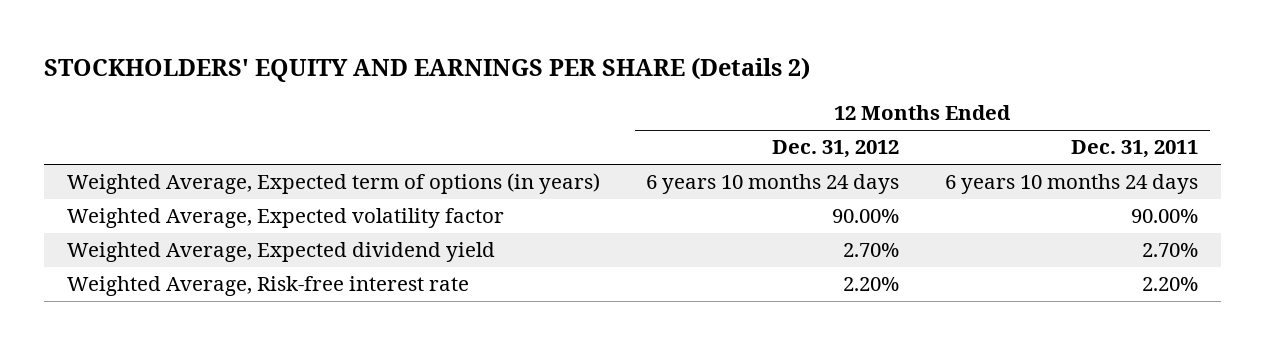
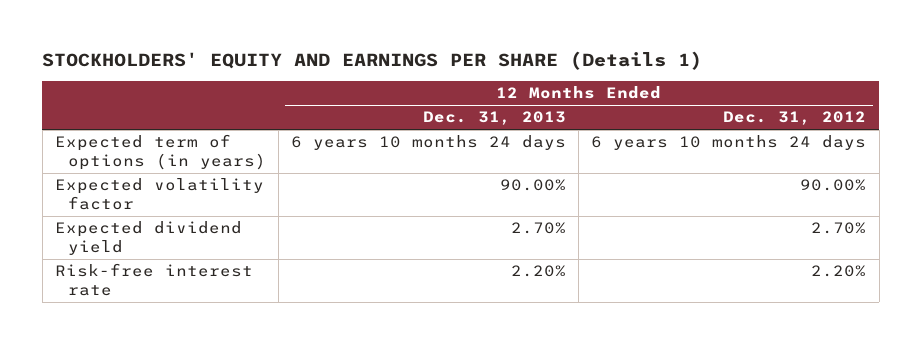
- STOCKHOLDERS' EQUITY AND EARNINGS PER SHARE (Details 2)
+ STOCKHOLDERS' EQUITY AND EARNINGS PER SHARE (Details 1)
- | 12 Months Ended Dec. 31, 2012 | 12 Months Ended Dec. 31, 2011
+ | 12 Months Ended Dec. 31, 2013 | 12 Months Ended Dec. 31, 2012
- Weighted Average, Expected term of options (in years) | 6 years 10 months 24 days | 6 years 10 months 24 days
- Weighted Average, Expected volatility factor | 90.00% | 90.00%
- Weighted Average, Expected dividend yield | 2.70% | 2.70%
- Weighted Average, Risk-free interest rate | 2.20% | 2.20%
+ Expected term of options (in years) | 6 years 10 months 24 days | 6 years 10 months 24 days
+ Expected volatility factor | 90.00% | 90.00%
+ Expected dividend yield | 2.70% | 2.70%
+ Risk-free interest rate | 2.20% | 2.20%

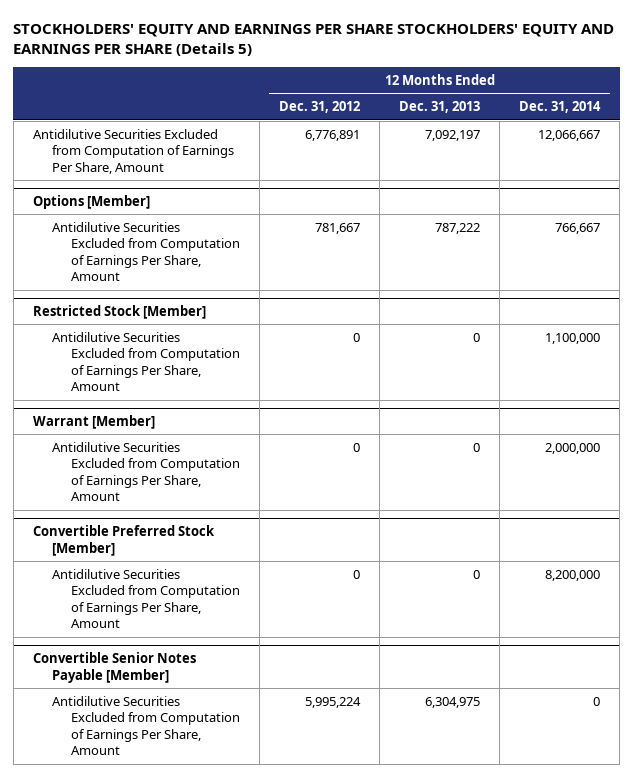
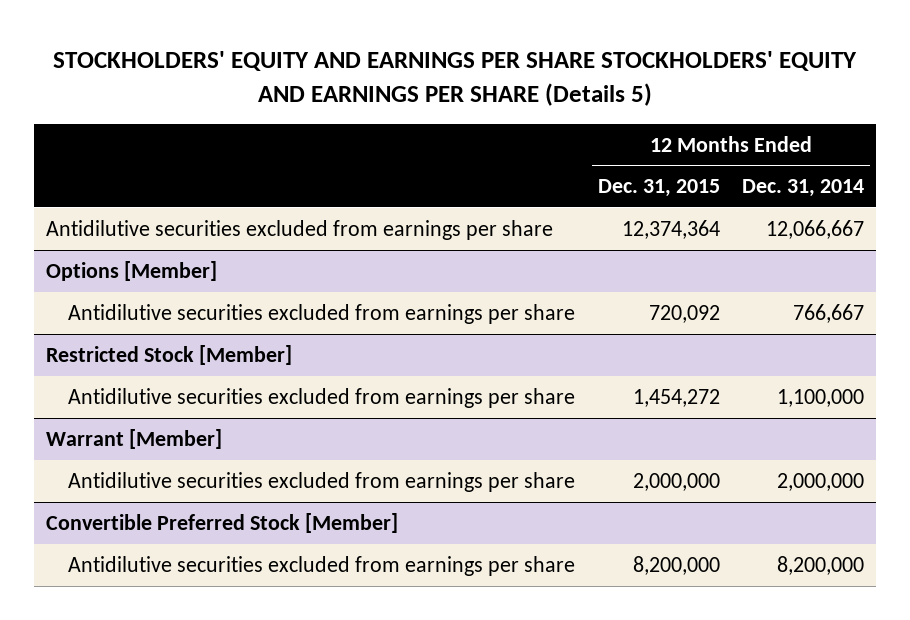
- | 12 Months Ended Dec. 31, 2012 | 12 Months Ended Dec. 31, 2013 | 12 Months Ended Dec. 31, 2014
+ | 12 Months Ended Dec. 31, 2015 | 12 Months Ended Dec. 31, 2014
- Antidilutive Securities Excluded from Computation of Earnings Per Share, Amount | 6,776,891 | 7,092,197 | 12,066,667
+ Antidilutive securities excluded from earnings per share | 12,374,364 | 12,066,667
@ Options [Member]
- Antidilutive Securities Excluded from Computation of Earnings Per Share, Amount | 781,667 | 787,222 | 766,667
+ Antidilutive securities excluded from earnings per share | 720,092 | 766,667
@ Restricted Stock [Member]
- Antidilutive Securities Excluded from Computation of Earnings Per Share, Amount | 0 | 0 | 1,100,000
+ Antidilutive securities excluded from earnings per share | 1,454,272 | 1,100,000
@ Warrant [Member]
- Antidilutive Securities Excluded from Computation of Earnings Per Share, Amount | 0 | 0 | 2,000,000
+ Antidilutive securities excluded from earnings per share | 2,000,000 | 2,000,000
@ Convertible Preferred Stock [Member]
- Antidilutive Securities Excluded from Computation of Earnings Per Share, Amount | 0 | 0 | 8,200,000
- Convertible Senior Notes Payable [Member]
- Antidilutive Securities Excluded from Computation of Earnings Per Share, Amount | 5,995,224 | 6,304,975 | 0
@ Convertible Preferred Stock [Member]
+ Antidilutive securities excluded from earnings per share | 8,200,000 | 8,200,000

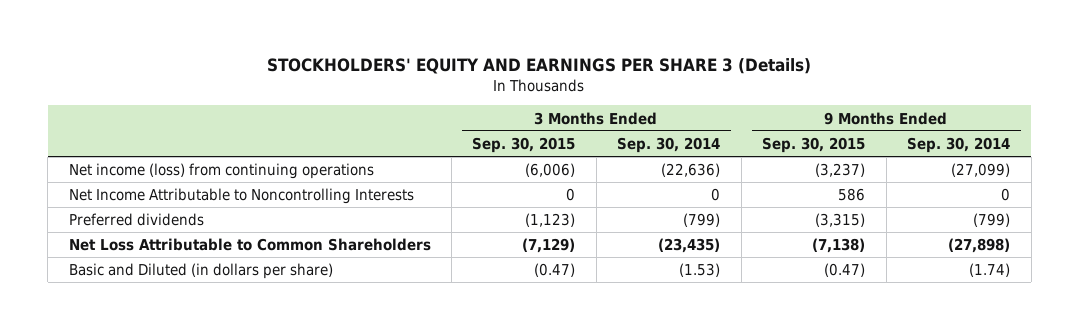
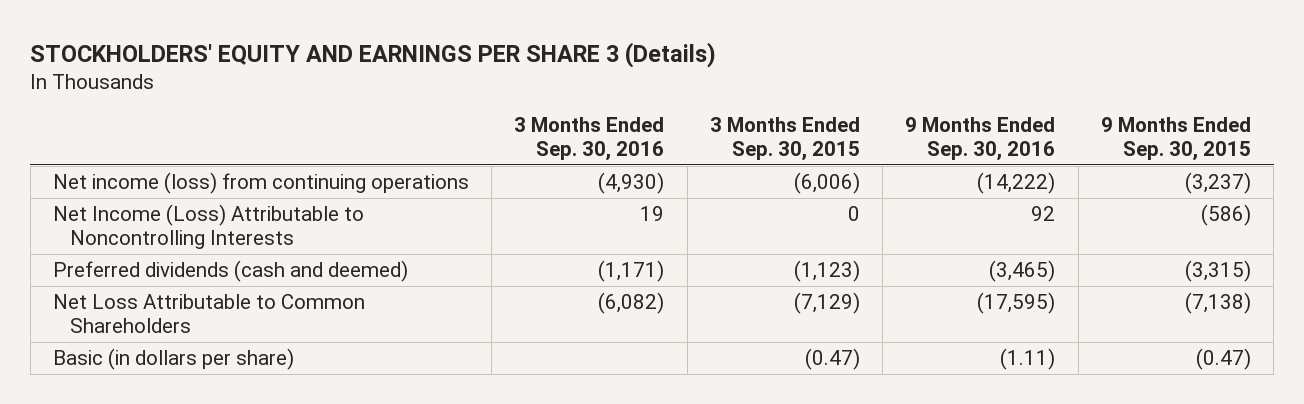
- | 3 Months Ended Sep. 30, 2015 | 3 Months Ended Sep. 30, 2014 | 9 Months Ended Sep. 30, 2015 | 9 Months Ended Sep. 30, 2014
+ | 3 Months Ended Sep. 30, 2016 | 3 Months Ended Sep. 30, 2015 | 9 Months Ended Sep. 30, 2016 | 9 Months Ended Sep. 30, 2015
- Net Income Attributable to Noncontrolling Interests | 0 | 0 | 586 | 0
- Preferred dividends | (1,123) | (799) | (3,315) | (799)
+ Net Income (Loss) Attributable to Noncontrolling Interests | 19 | 0 | 92 | (586)
+ Preferred dividends (cash and deemed) | (1,171) | (1,123) | (3,465) | (3,315)
- Basic and Diluted (in dollars per share) | (0.47) | (1.53) | (0.47) | (1.74)
+ Basic (in dollars per share) | | (0.47) | (1.11) | (0.47)

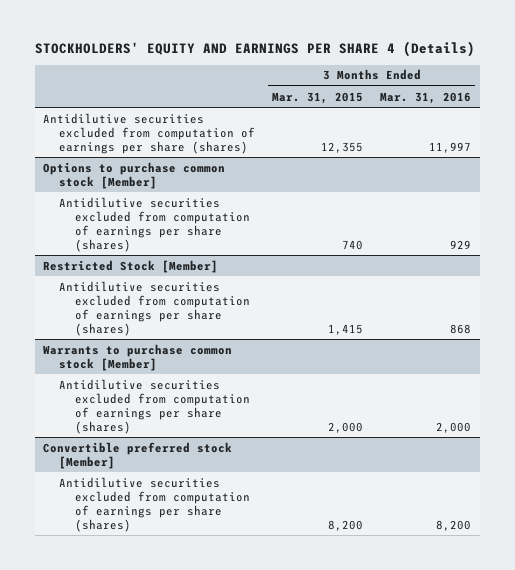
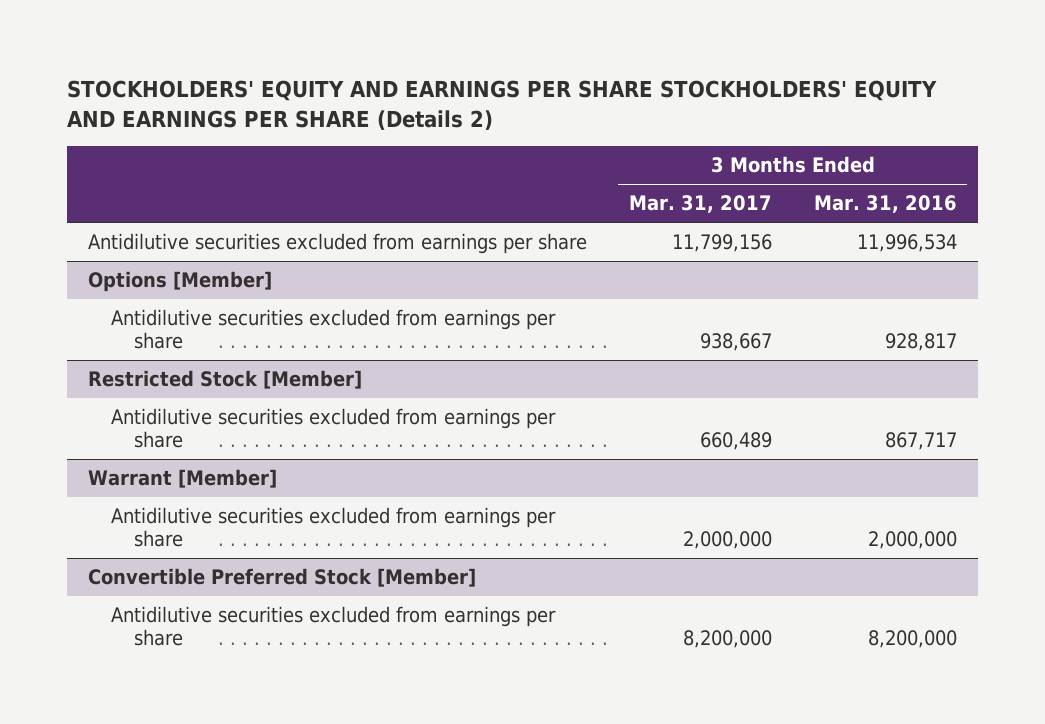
- STOCKHOLDERS' EQUITY AND EARNINGS PER SHARE 4 (Details)
+ STOCKHOLDERS' EQUITY AND EARNINGS PER SHARE STOCKHOLDERS' EQUITY AND EARNINGS PER SHARE (Details 2)
- | 3 Months Ended Mar. 31, 2015 | 3 Months Ended Mar. 31, 2016
+ | 3 Months Ended Mar. 31, 2017 | 3 Months Ended Mar. 31, 2016
- Antidilutive securities excluded from computation of earnings per share (shares) | 12,355 | 11,997
- Options to purchase common stock [Member]
- Antidilutive securities excluded from computation of earnings per share (shares) | 740 | 929
+ Antidilutive securities excluded from earnings per share | 11,799,156 | 11,996,534
+ Options [Member]
+ Antidilutive securities excluded from earnings per share | 938,667 | 928,817
@ Restricted Stock [Member]
- Antidilutive securities excluded from computation of earnings per share (shares) | 1,415 | 868
- Warrants to purchase common stock [Member]
- Antidilutive securities excluded from computation of earnings per share (shares) | 2,000 | 2,000
- Convertible preferred stock [Member]
- Antidilutive securities excluded from computation of earnings per share (shares) | 8,200 | 8,200
@ Restricted Stock [Member]
+ Antidilutive securities excluded from earnings per share | 660,489 | 867,717
+ Warrant [Member]
+ Antidilutive securities excluded from earnings per share | 2,000,000 | 2,000,000
+ Convertible Preferred Stock [Member]
+ Antidilutive securities excluded from earnings per share | 8,200,000 | 8,200,000

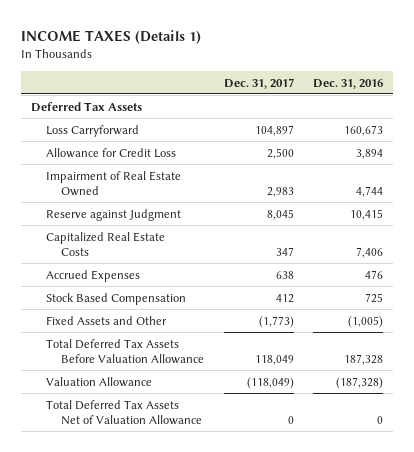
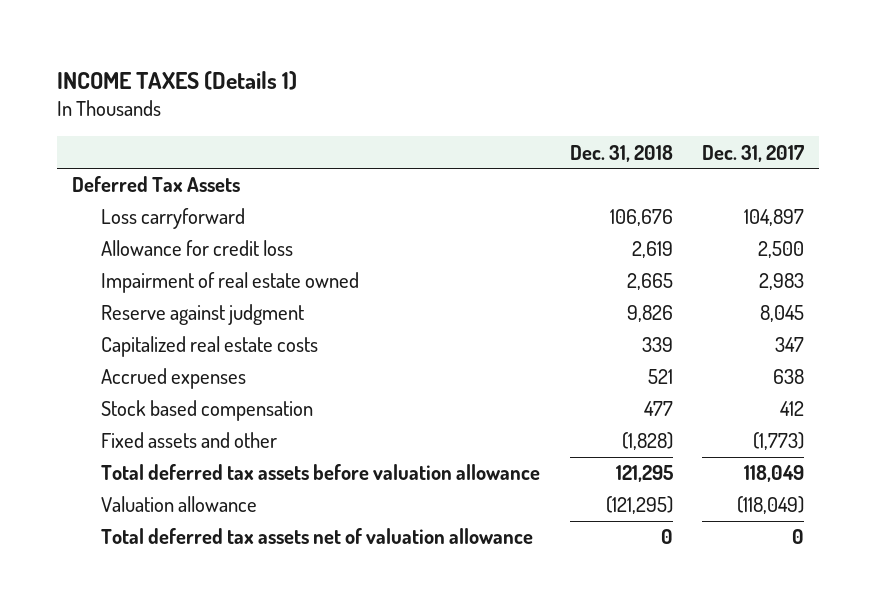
- | Dec. 31, 2017 | Dec. 31, 2016
+ | Dec. 31, 2018 | Dec. 31, 2017
- Loss Carryforward | 104,897 | 160,673
- Allowance for Credit Loss | 2,500 | 3,894
- Impairment of Real Estate Owned | 2,983 | 4,744
- Reserve against Judgment | 8,045 | 10,415
- Capitalized Real Estate Costs | 347 | 7,406
- Accrued Expenses | 638 | 476
- Stock Based Compensation | 412 | 725
- Fixed Assets and Other | (1,773) | (1,005)
- Total Deferred Tax Assets Before Valuation Allowance | 118,049 | 187,328
- Valuation Allowance | (118,049) | (187,328)
- Total Deferred Tax Assets Net of Valuation Allowance | 0 | 0
+ Loss carryforward | 106,676 | 104,897
+ Allowance for credit loss | 2,619 | 2,500
+ Impairment of real estate owned | 2,665 | 2,983
+ Reserve against judgment | 9,826 | 8,045
+ Capitalized real estate costs | 339 | 347
+ Accrued expenses | 521 | 638
+ Stock based compensation | 477 | 412
+ Fixed assets and other | (1,828) | (1,773)
+ Total deferred tax assets before valuation allowance | 121,295 | 118,049
+ Valuation allowance | (121,295) | (118,049)
+ Total deferred tax assets net of valuation allowance | 0 | 0

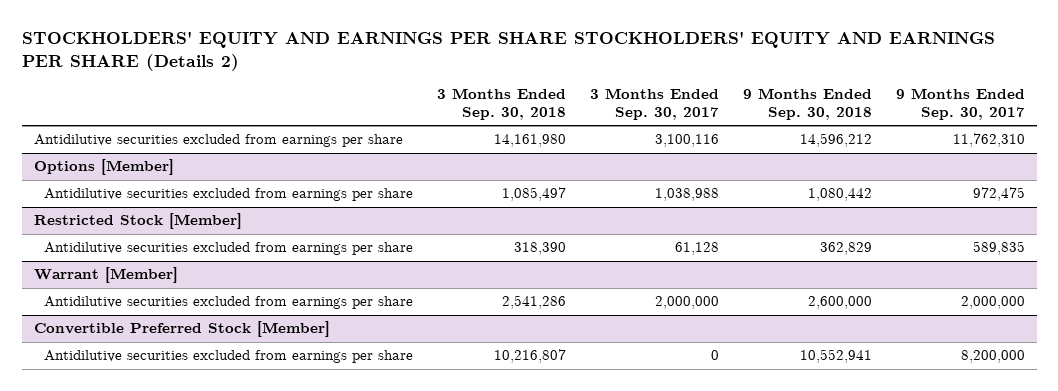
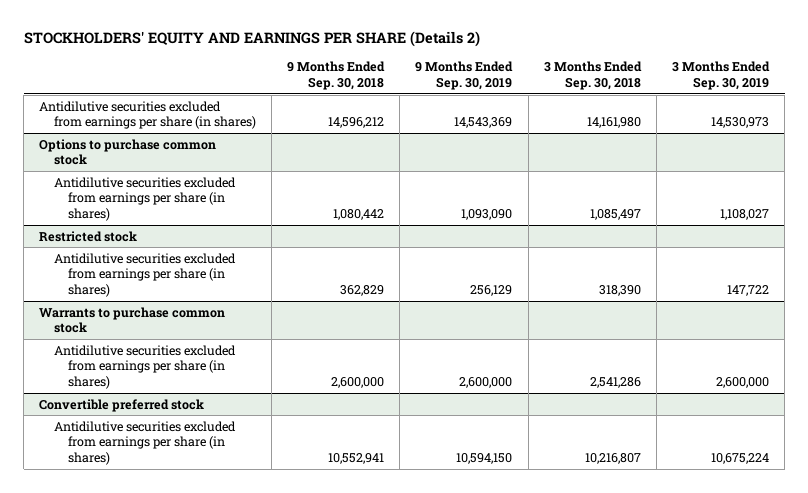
- STOCKHOLDERS' EQUITY AND EARNINGS PER SHARE STOCKHOLDERS' EQUITY AND EARNINGS PER SHARE (Details 2)
+ STOCKHOLDERS' EQUITY AND EARNINGS PER SHARE (Details 2)
- | 3 Months Ended Sep. 30, 2018 | 3 Months Ended Sep. 30, 2017 | 9 Months Ended Sep. 30, 2018 | 9 Months Ended Sep. 30, 2017
+ | 9 Months Ended Sep. 30, 2018 | 9 Months Ended Sep. 30, 2019 | 3 Months Ended Sep. 30, 2018 | 3 Months Ended Sep. 30, 2019
- Antidilutive securities excluded from earnings per share | 14,161,980 | 3,100,116 | 14,596,212 | 11,762,310
- Options [Member]
- Antidilutive securities excluded from earnings per share | 1,085,497 | 1,038,988 | 1,080,442 | 972,475
- Restricted Stock [Member]
- Antidilutive securities excluded from earnings per share | 318,390 | 61,128 | 362,829 | 589,835
- Warrant [Member]
- Antidilutive securities excluded from earnings per share | 2,541,286 | 2,000,000 | 2,600,000 | 2,000,000
- Convertible Preferred Stock [Member]
- Antidilutive securities excluded from earnings per share | 10,216,807 | 0 | 10,552,941 | 8,200,000
+ Antidilutive securities excluded from earnings per share (in shares) | 14,596,212 | 14,543,369 | 14,161,980 | 14,530,973
+ Options to purchase common stock
+ Antidilutive securities excluded from earnings per share (in shares) | 1,080,442 | 1,093,090 | 1,085,497 | 1,108,027
+ Restricted stock
+ Antidilutive securities excluded from earnings per share (in shares) | 362,829 | 256,129 | 318,390 | 147,722
+ Warrants to purchase common stock
+ Antidilutive securities excluded from earnings per share (in shares) | 2,600,000 | 2,600,000 | 2,541,286 | 2,600,000
+ Convertible preferred stock
+ Antidilutive securities excluded from earnings per share (in shares) | 10,552,941 | 10,594,150 | 10,216,807 | 10,675,224

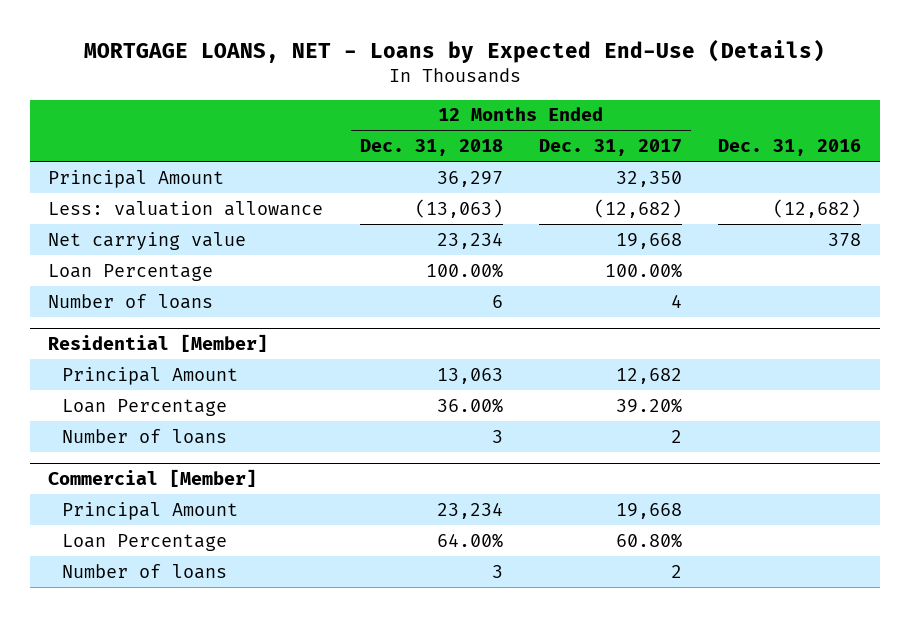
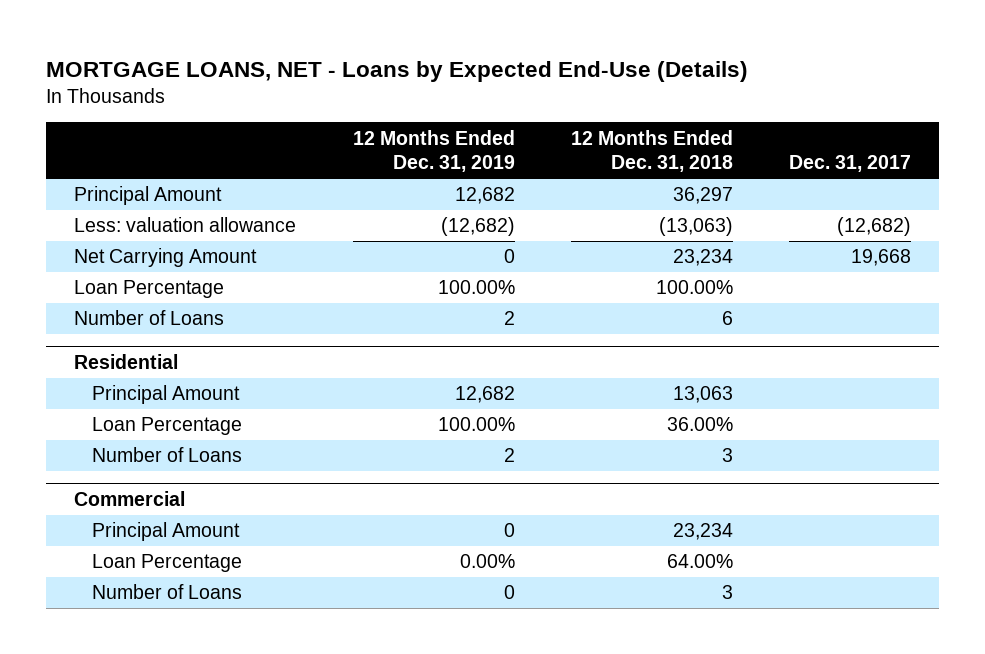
- | 12 Months Ended Dec. 31, 2018 | 12 Months Ended Dec. 31, 2017 | Dec. 31, 2016
+ | 12 Months Ended Dec. 31, 2019 | 12 Months Ended Dec. 31, 2018 | Dec. 31, 2017
- Net carrying value | 23,234 | 19,668 | 378
+ Net Carrying Amount | 0 | 23,234 | 19,668
- Number of loans | 6 | 4 |
- Residential [Member]
+ Number of Loans | 2 | 6 |
+ Residential
- Number of loans | 3 | 2 |
- Commercial [Member]
+ Number of Loans | 2 | 3 |
+ Commercial
- Number of loans | 3 | 2 |
+ Number of Loans | 0 | 3 |

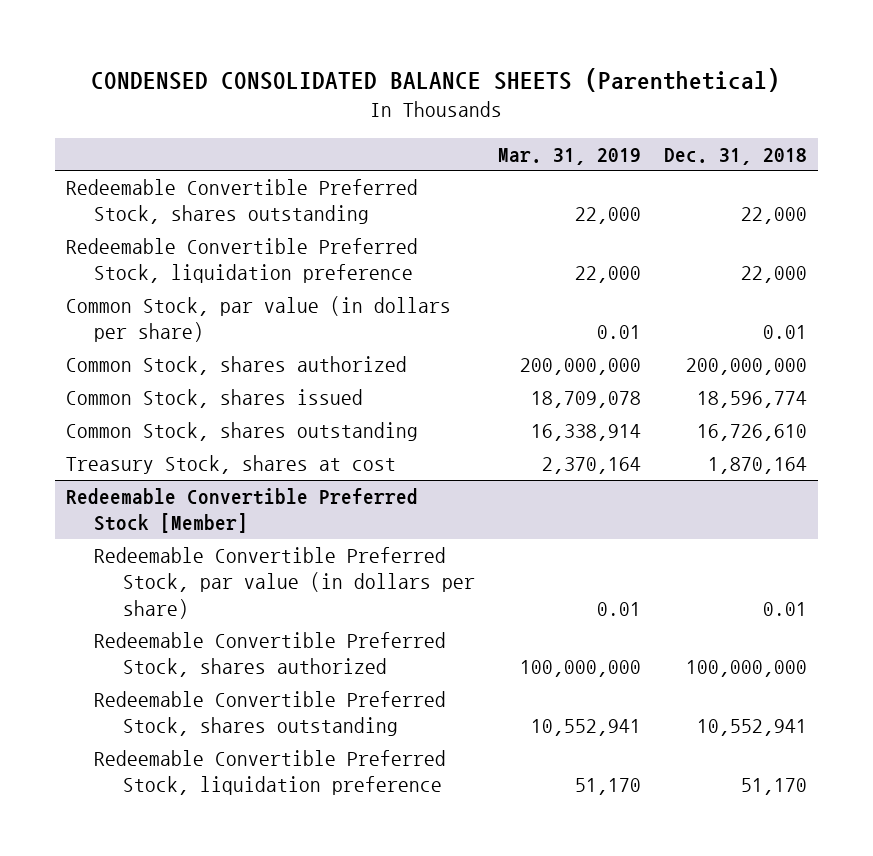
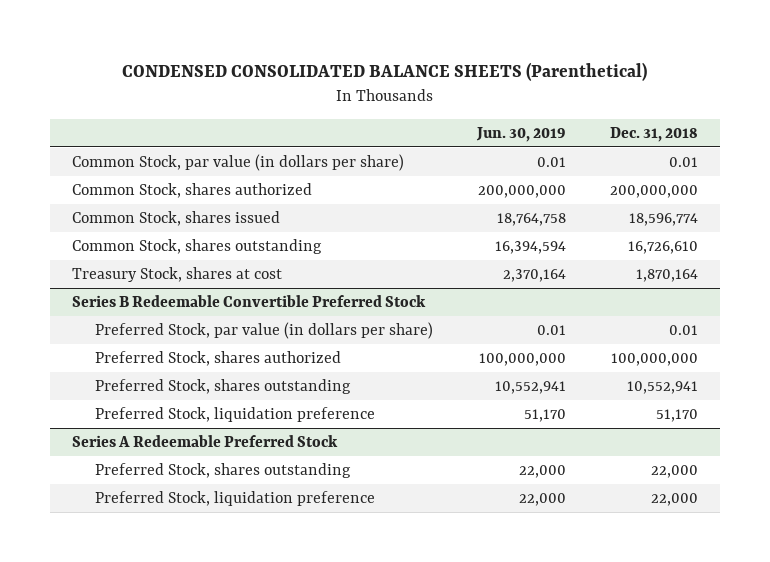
- | Mar. 31, 2019 | Dec. 31, 2018
+ | Jun. 30, 2019 | Dec. 31, 2018
- Redeemable Convertible Preferred Stock, shares outstanding | 22,000 | 22,000
- Redeemable Convertible Preferred Stock, liquidation preference | 22,000 | 22,000
- Redeemable Convertible Preferred Stock [Member]
- Redeemable Convertible Preferred Stock, par value (in dollars per share) | 0.01 | 0.01
- Redeemable Convertible Preferred Stock, shares authorized | 100,000,000 | 100,000,000
- Redeemable Convertible Preferred Stock, shares outstanding | 10,552,941 | 10,552,941
- Redeemable Convertible Preferred Stock, liquidation preference | 51,170 | 51,170
+ Series B Redeemable Convertible Preferred Stock
+ Preferred Stock, par value (in dollars per share) | 0.01 | 0.01
+ Preferred Stock, shares authorized | 100,000,000 | 100,000,000
+ Preferred Stock, shares outstanding | 10,552,941 | 10,552,941
+ Preferred Stock, liquidation preference | 51,170 | 51,170
+ Series A Redeemable Preferred Stock
+ Preferred Stock, shares outstanding | 22,000 | 22,000
+ Preferred Stock, liquidation preference | 22,000 | 22,000

